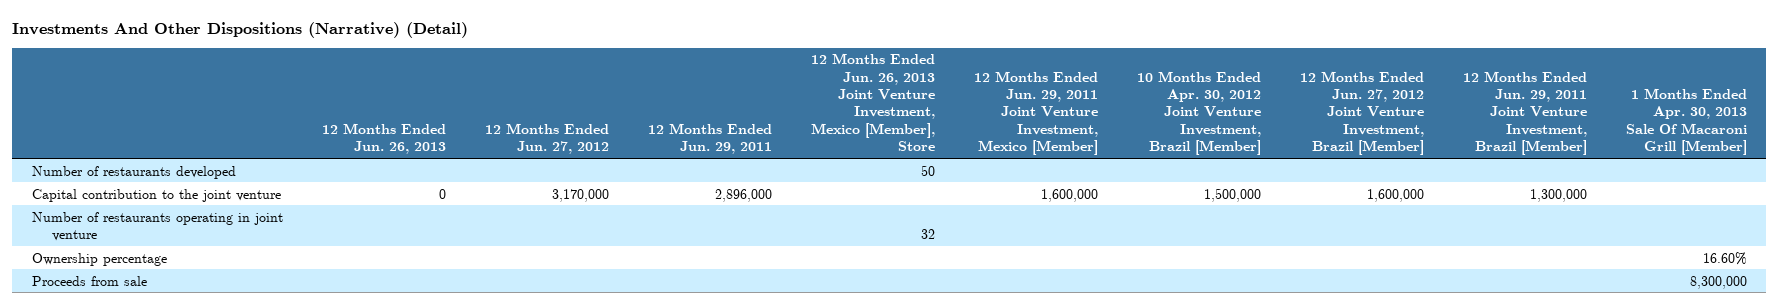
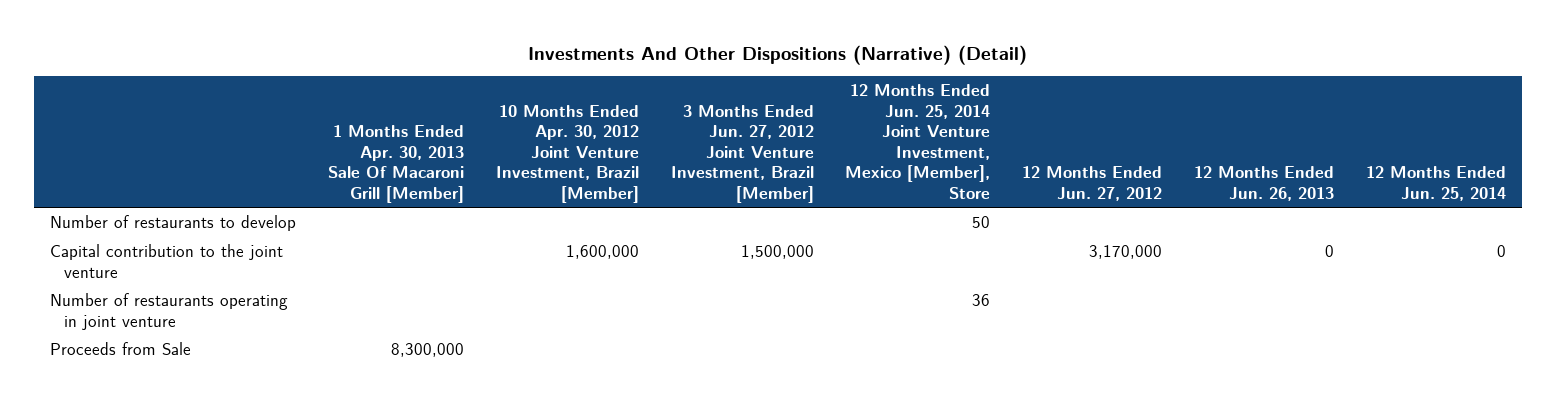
- | 12 Months Ended Jun. 26, 2013 | 12 Months Ended Jun. 27, 2012 | 12 Months Ended Jun. 29, 2011 | 12 Months Ended Jun. 26, 2013 Joint Venture Investment, Mexico [Member], Store | 12 Months Ended Jun. 29, 2011 Joint Venture Investment, Mexico [Member] | 10 Months Ended Apr. 30, 2012 Joint Venture Investment, Brazil [Member] | 12 Months Ended Jun. 27, 2012 Joint Venture Investment, Brazil [Member] | 12 Months Ended Jun. 29, 2011 Joint Venture Investment, Brazil [Member] | 1 Months Ended Apr. 30, 2013 Sale Of Macaroni Grill [Member]
+ | 1 Months Ended Apr. 30, 2013 Sale Of Macaroni Grill [Member] | 10 Months Ended Apr. 30, 2012 Joint Venture Investment, Brazil [Member] | 3 Months Ended Jun. 27, 2012 Joint Venture Investment, Brazil [Member] | 12 Months Ended Jun. 25, 2014 Joint Venture Investment, Mexico [Member], Store | 12 Months Ended Jun. 27, 2012 | 12 Months Ended Jun. 26, 2013 | 12 Months Ended Jun. 25, 2014
- Number of restaurants developed | | | | 50 | | | | |
- Capital contribution to the joint venture | 0 | 3,170,000 | 2,896,000 | | 1,600,000 | 1,500,000 | 1,600,000 | 1,300,000 |
+ Number of restaurants to develop | | | | 50 | | |
+ Capital contribution to the joint venture | | 1,600,000 | 1,500,000 | | 3,170,000 | 0 | 0
- Ownership percentage | | | | | | | | | 16.60%
- Proceeds from sale | | | | | | | | | 8,300,000
+ Proceeds from Sale | 8,300,000 | | | | | |

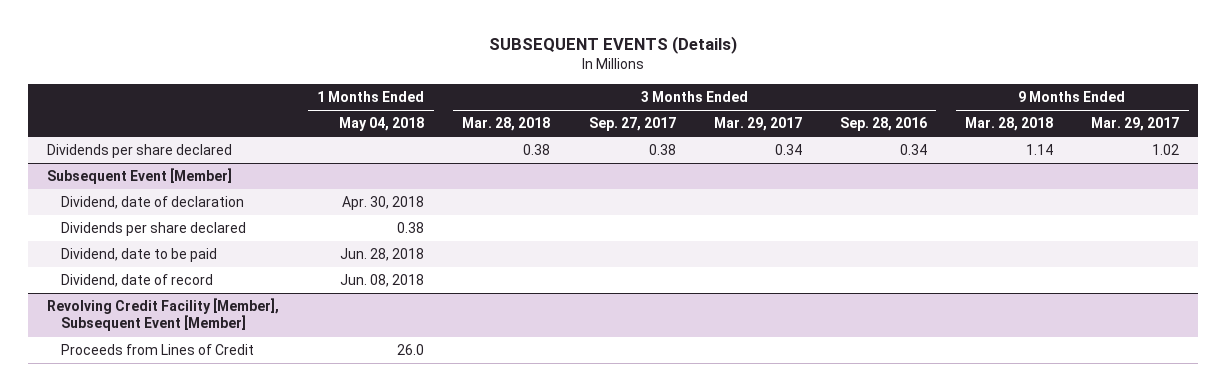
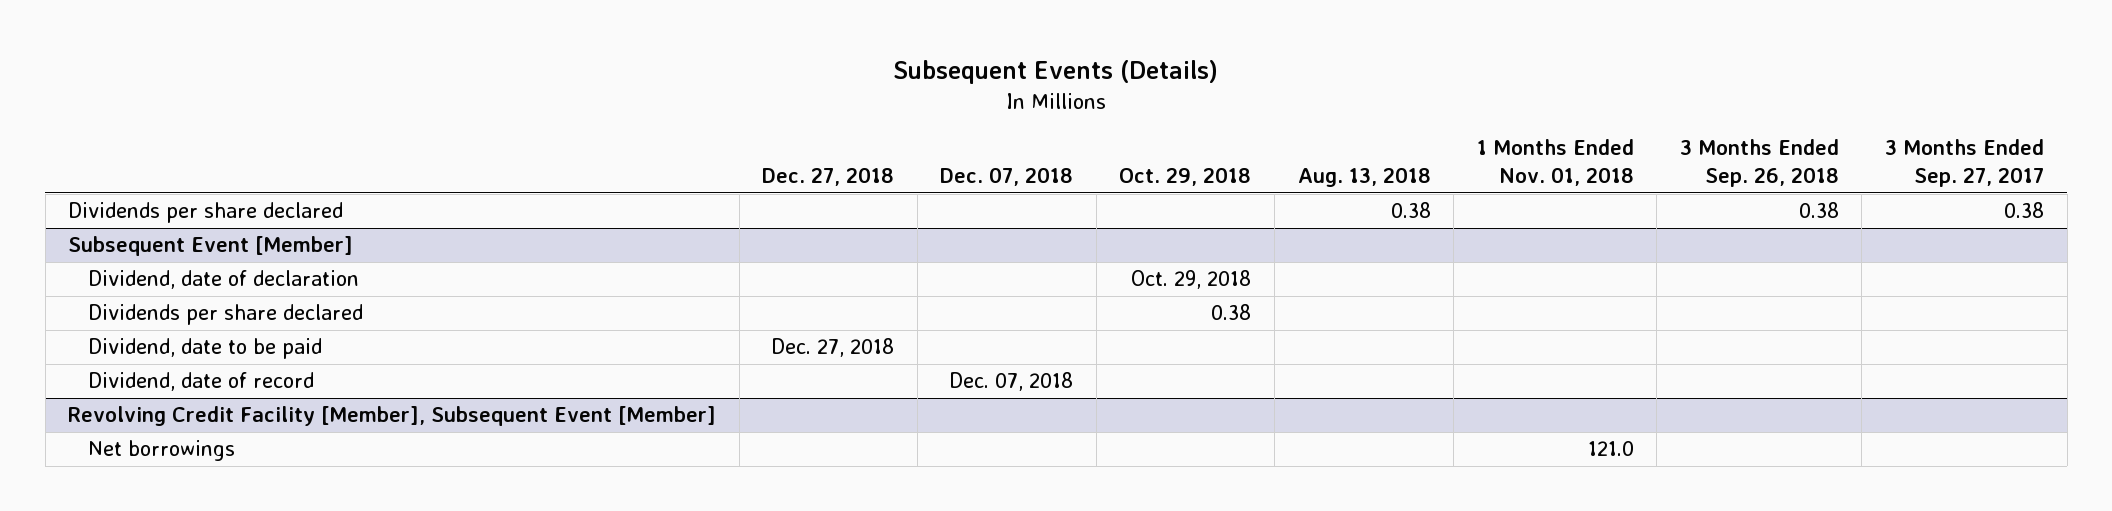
- SUBSEQUENT EVENTS (Details)
+ Subsequent Events (Details)
- | 1 Months Ended May 04, 2018 | 3 Months Ended Mar. 28, 2018 | 3 Months Ended Sep. 27, 2017 | 3 Months Ended Mar. 29, 2017 | 3 Months Ended Sep. 28, 2016 | 9 Months Ended Mar. 28, 2018 | 9 Months Ended Mar. 29, 2017
+ | Dec. 27, 2018 | Dec. 07, 2018 | Oct. 29, 2018 | Aug. 13, 2018 | 1 Months Ended Nov. 01, 2018 | 3 Months Ended Sep. 26, 2018 | 3 Months Ended Sep. 27, 2017
@ Revolving Credit Facility [Member], Subsequent Event [Member]
- Proceeds from Lines of Credit | 26.0 | | | | | |
+ Net borrowings | | | | | 121.0 | |

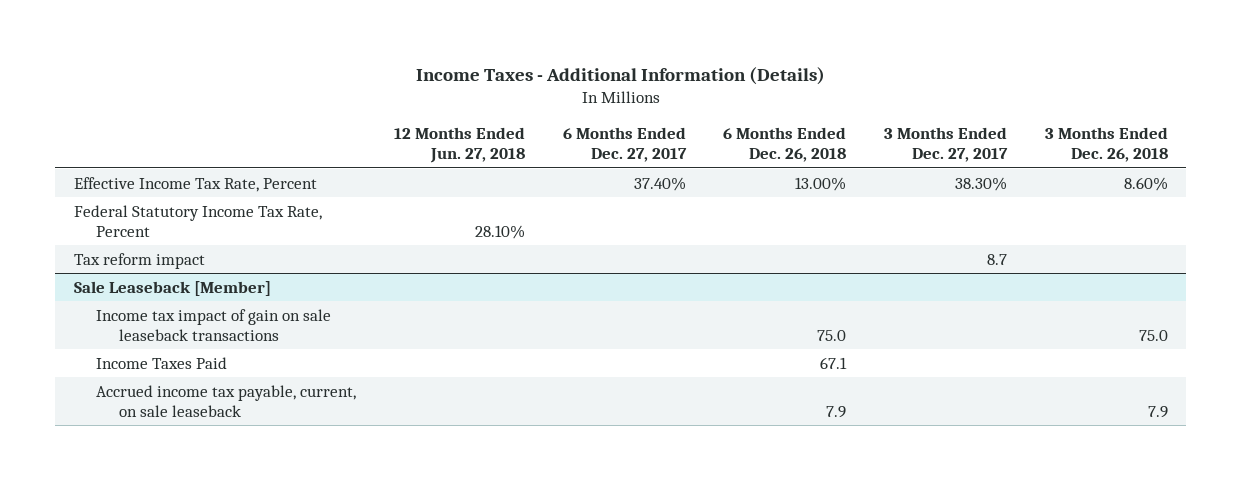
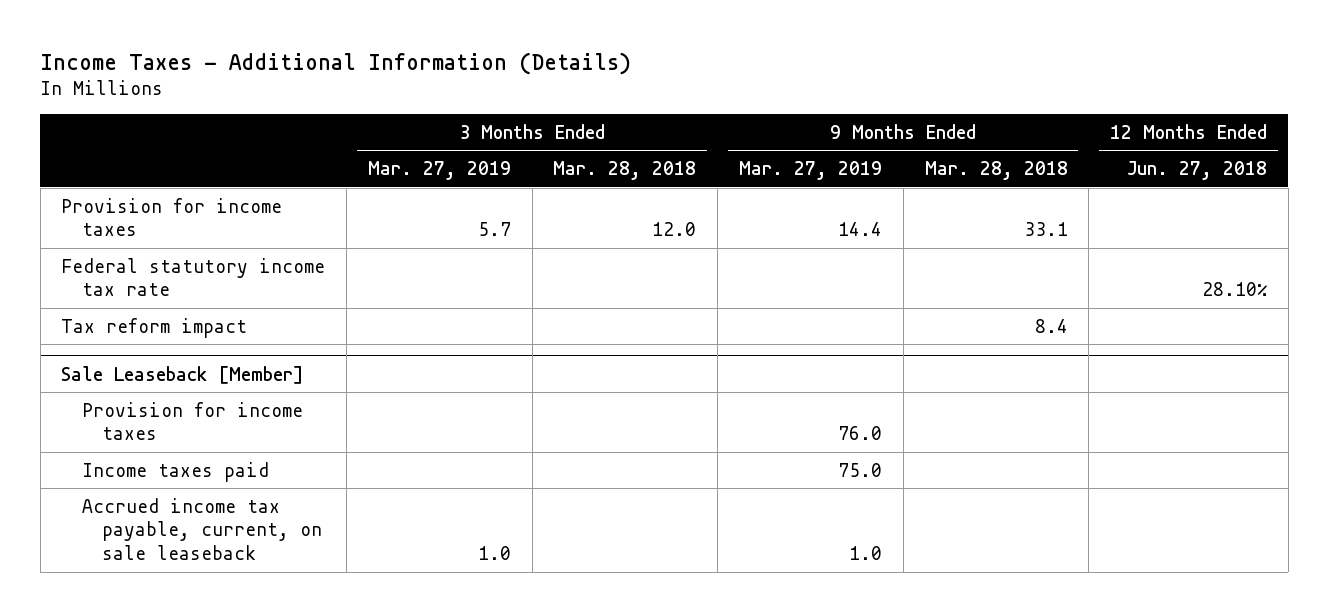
- | 12 Months Ended Jun. 27, 2018 | 6 Months Ended Dec. 27, 2017 | 6 Months Ended Dec. 26, 2018 | 3 Months Ended Dec. 27, 2017 | 3 Months Ended Dec. 26, 2018
+ | 3 Months Ended Mar. 27, 2019 | 3 Months Ended Mar. 28, 2018 | 9 Months Ended Mar. 27, 2019 | 9 Months Ended Mar. 28, 2018 | 12 Months Ended Jun. 27, 2018
- Effective Income Tax Rate, Percent | | 37.40% | 13.00% | 38.30% | 8.60%
- Federal Statutory Income Tax Rate, Percent | 28.10% | | | |
+ Provision for income taxes | 5.7 | 12.0 | 14.4 | 33.1 |
+ Federal statutory income tax rate | | | | | 28.10%
@ Sale Leaseback [Member]
- Income tax impact of gain on sale leaseback transactions | | | 75.0 | | 75.0
- Income Taxes Paid | | | 67.1 | |
+ Provision for income taxes | | | 76.0 | |
+ Income taxes paid | | | 75.0 | |

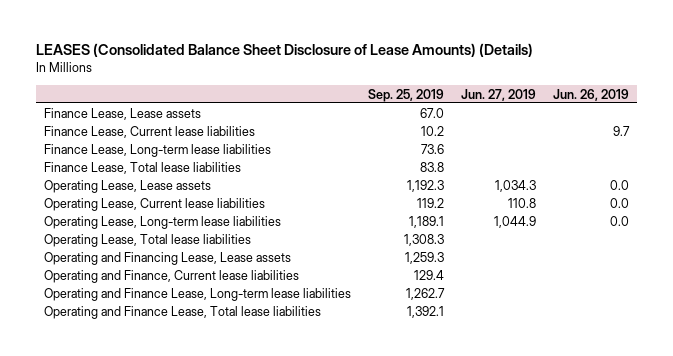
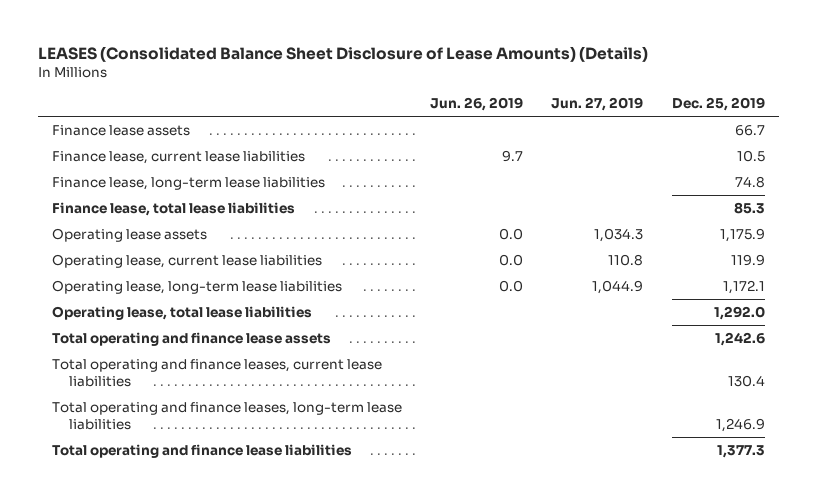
- | Sep. 25, 2019 | Jun. 27, 2019 | Jun. 26, 2019
+ | Jun. 26, 2019 | Jun. 27, 2019 | Dec. 25, 2019
- Finance Lease, Lease assets | 67.0 | |
- Finance Lease, Current lease liabilities | 10.2 | | 9.7
- Finance Lease, Long-term lease liabilities | 73.6 | |
- Finance Lease, Total lease liabilities | 83.8 | |
- Operating Lease, Lease assets | 1,192.3 | 1,034.3 | 0.0
- Operating Lease, Current lease liabilities | 119.2 | 110.8 | 0.0
- Operating Lease, Long-term lease liabilities | 1,189.1 | 1,044.9 | 0.0
- Operating Lease, Total lease liabilities | 1,308.3 | |
- Operating and Financing Lease, Lease assets | 1,259.3 | |
- Operating and Finance, Current lease liabilities | 129.4 | |
- Operating and Finance Lease, Long-term lease liabilities | 1,262.7 | |
- Operating and Finance Lease, Total lease liabilities | 1,392.1 | |
+ Finance lease assets | | | 66.7
+ Finance lease, current lease liabilities | 9.7 | | 10.5
+ Finance lease, long-term lease liabilities | | | 74.8
+ Finance lease, total lease liabilities | | | 85.3
+ Operating lease assets | 0.0 | 1,034.3 | 1,175.9
+ Operating lease, current lease liabilities | 0.0 | 110.8 | 119.9
+ Operating lease, long-term lease liabilities | 0.0 | 1,044.9 | 1,172.1
+ Operating lease, total lease liabilities | | | 1,292.0
+ Total operating and finance lease assets | | | 1,242.6
+ Total operating and finance leases, current lease liabilities | | | 130.4
+ Total operating and finance leases, long-term lease liabilities | | | 1,246.9
+ Total operating and finance lease liabilities | | | 1,377.3

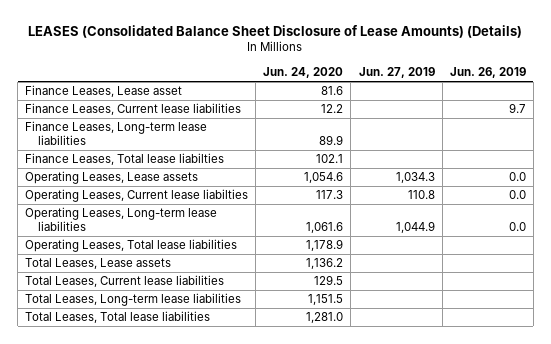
- | Jun. 26, 2019 | Jun. 27, 2019 | Dec. 25, 2019
+ | Jun. 24, 2020 | Jun. 27, 2019 | Jun. 26, 2019
- Finance lease assets | | | 66.7
- Finance lease, current lease liabilities | 9.7 | | 10.5
- Finance lease, long-term lease liabilities | | | 74.8
- Finance lease, total lease liabilities | | | 85.3
- Operating lease assets | 0.0 | 1,034.3 | 1,175.9
- Operating lease, current lease liabilities | 0.0 | 110.8 | 119.9
- Operating lease, long-term lease liabilities | 0.0 | 1,044.9 | 1,172.1
- Operating lease, total lease liabilities | | | 1,292.0
- Total operating and finance lease assets | | | 1,242.6
- Total operating and finance leases, current lease liabilities | | | 130.4
- Total operating and finance leases, long-term lease liabilities | | | 1,246.9
- Total operating and finance lease liabilities | | | 1,377.3
+ Finance Leases, Lease asset | 81.6 | |
+ Finance Leases, Current lease liabilities | 12.2 | | 9.7
+ Finance Leases, Long-term lease liabilities | 89.9 | |
+ Finance Leases, Total lease liabilties | 102.1 | |
+ Operating Leases, Lease assets | 1,054.6 | 1,034.3 | 0.0
+ Operating Leases, Current lease liabilties | 117.3 | 110.8 | 0.0
+ Operating Leases, Long-term lease liabilities | 1,061.6 | 1,044.9 | 0.0
+ Operating Leases, Total lease liabilities | 1,178.9 | |
+ Total Leases, Lease assets | 1,136.2 | |
+ Total Leases, Current lease liabilities | 129.5 | |
+ Total Leases, Long-term lease liabilities | 1,151.5 | |
+ Total Leases, Total lease liabilities | 1,281.0 | |

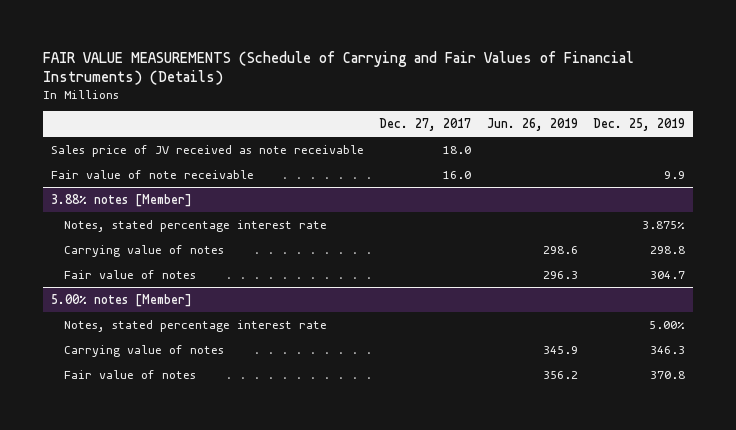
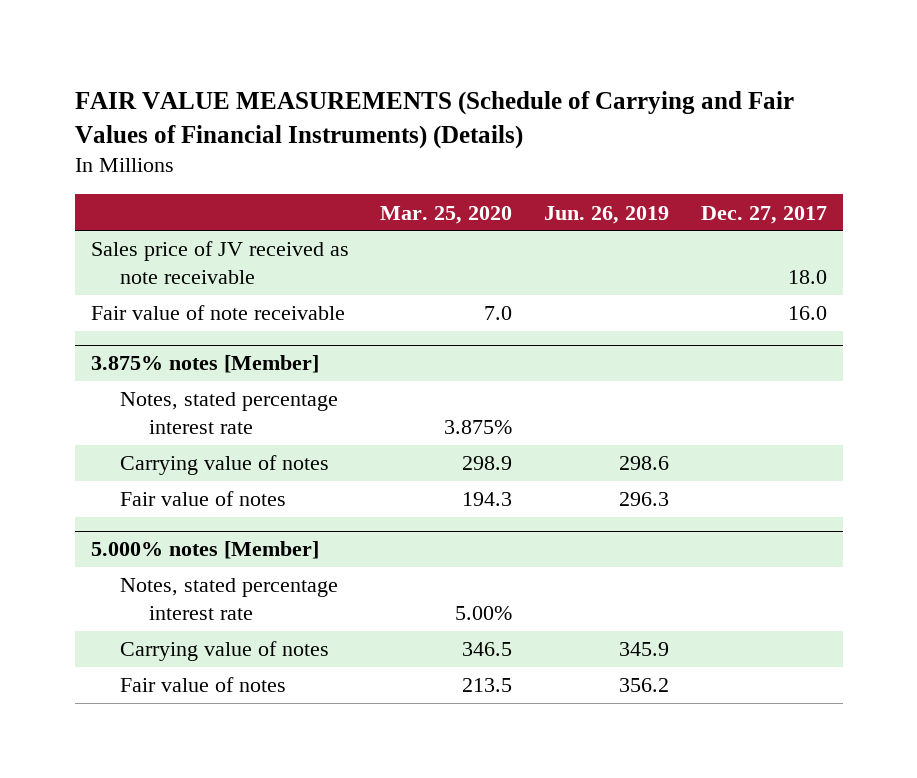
- | Dec. 27, 2017 | Jun. 26, 2019 | Dec. 25, 2019
+ | Mar. 25, 2020 | Jun. 26, 2019 | Dec. 27, 2017
- 3.88% notes [Member]
+ 3.875% notes [Member]
- 5.00% notes [Member]
+ 5.000% notes [Member]

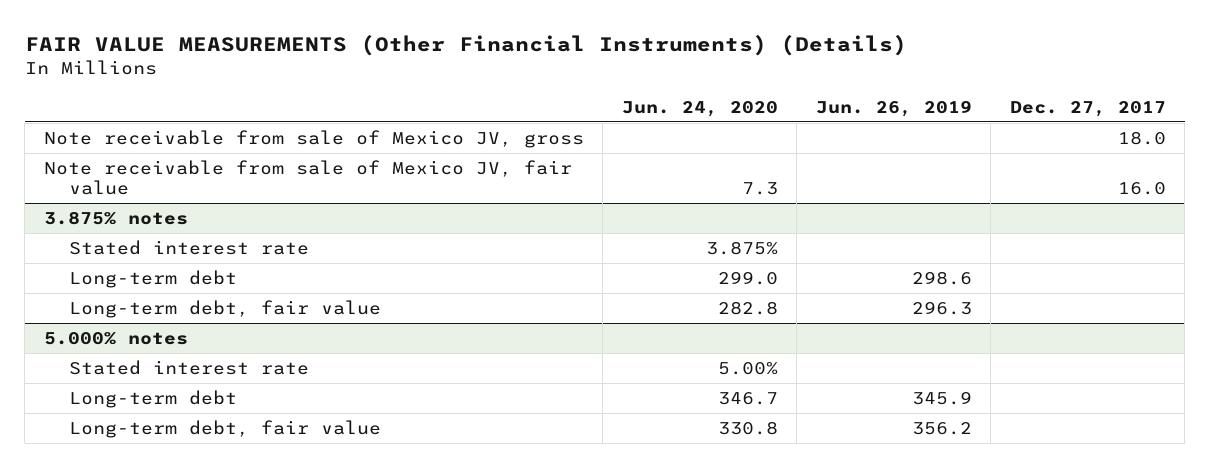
- FAIR VALUE MEASUREMENTS (Schedule of Carrying and Fair Values of Financial Instruments) (Details)
+ FAIR VALUE MEASUREMENTS (Other Financial Instruments) (Details)
- | Mar. 25, 2020 | Jun. 26, 2019 | Dec. 27, 2017
+ | Jun. 24, 2020 | Jun. 26, 2019 | Dec. 27, 2017
- Sales price of JV received as note receivable | | | 18.0
- Fair value of note receivable | 7.0 | | 16.0
- 3.875% notes [Member]
- Notes, stated percentage interest rate | 3.875% | |
- Carrying value of notes | 298.9 | 298.6 |
- Fair value of notes | 194.3 | 296.3 |
- 5.000% notes [Member]
- Notes, stated percentage interest rate | 5.00% | |
- Carrying value of notes | 346.5 | 345.9 |
- Fair value of notes | 213.5 | 356.2 |
+ Note receivable from sale of Mexico JV, gross | | | 18.0
+ Note receivable from sale of Mexico JV, fair value | 7.3 | | 16.0
+ 3.875% notes
+ Stated interest rate | 3.875% | |
+ Long-term debt | 299.0 | 298.6 |
+ Long-term debt, fair value | 282.8 | 296.3 |
+ 5.000% notes
+ Stated interest rate | 5.00% | |
+ Long-term debt | 346.7 | 345.9 |
+ Long-term debt, fair value | 330.8 | 356.2 |

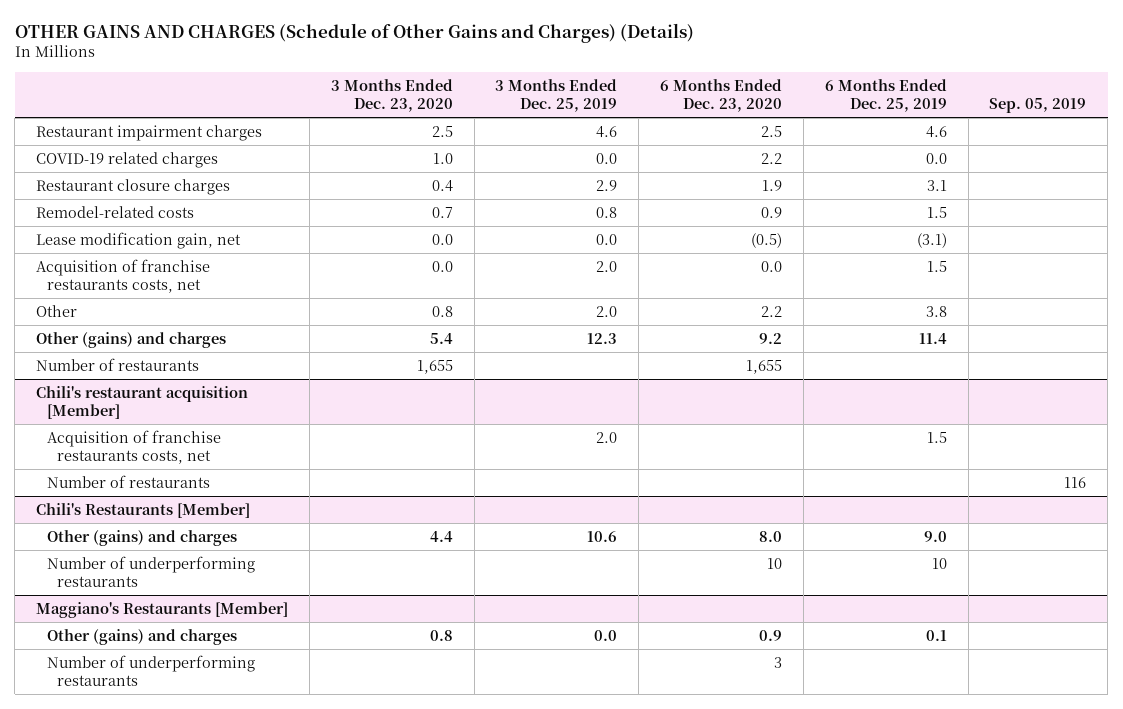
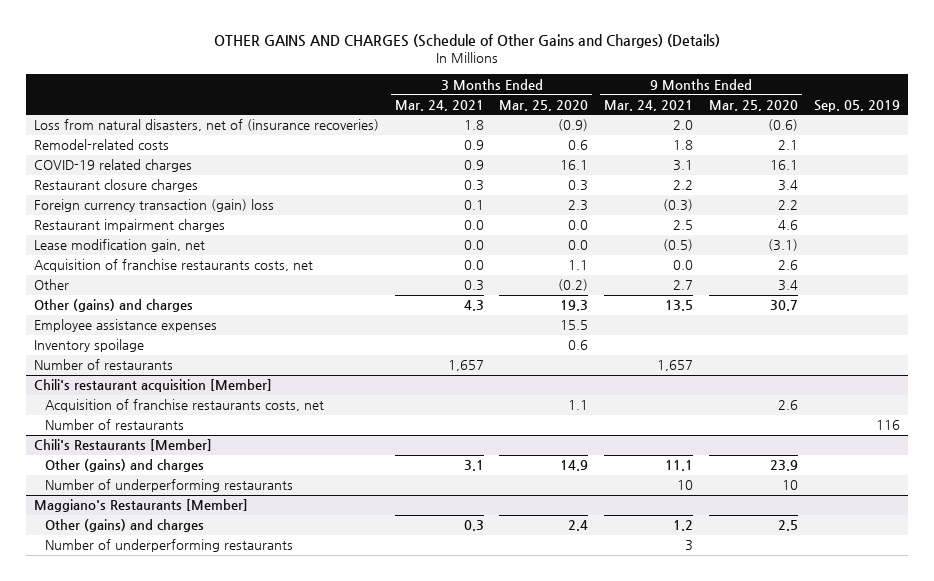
- | 3 Months Ended Dec. 23, 2020 | 3 Months Ended Dec. 25, 2019 | 6 Months Ended Dec. 23, 2020 | 6 Months Ended Dec. 25, 2019 | Sep. 05, 2019
+ | 3 Months Ended Mar. 24, 2021 | 3 Months Ended Mar. 25, 2020 | 9 Months Ended Mar. 24, 2021 | 9 Months Ended Mar. 25, 2020 | Sep. 05, 2019
+ Loss from natural disasters, net of (insurance recoveries) | 1.8 | (0.9) | 2.0 | (0.6) |
moved up: Remodel-related costs | 0.9 | 0.6 | 1.8 | 2.1 |
+ Foreign currency transaction (gain) loss | 0.1 | 2.3 | (0.3) | 2.2 |
moved down: Restaurant impairment charges | 0.0 | 0.0 | 2.5 | 4.6 |
+ Employee assistance expenses | | 15.5 | | |
+ Inventory spoilage | | 0.6 | | |

